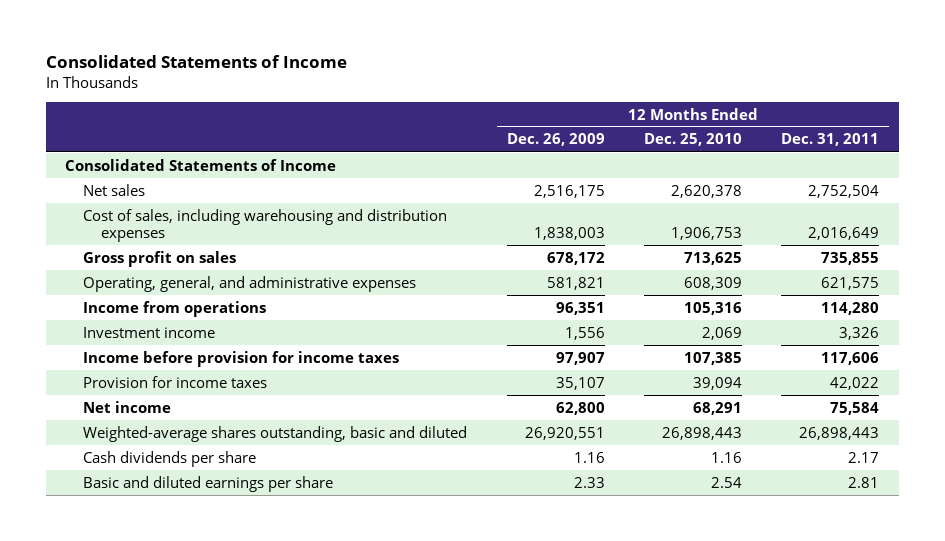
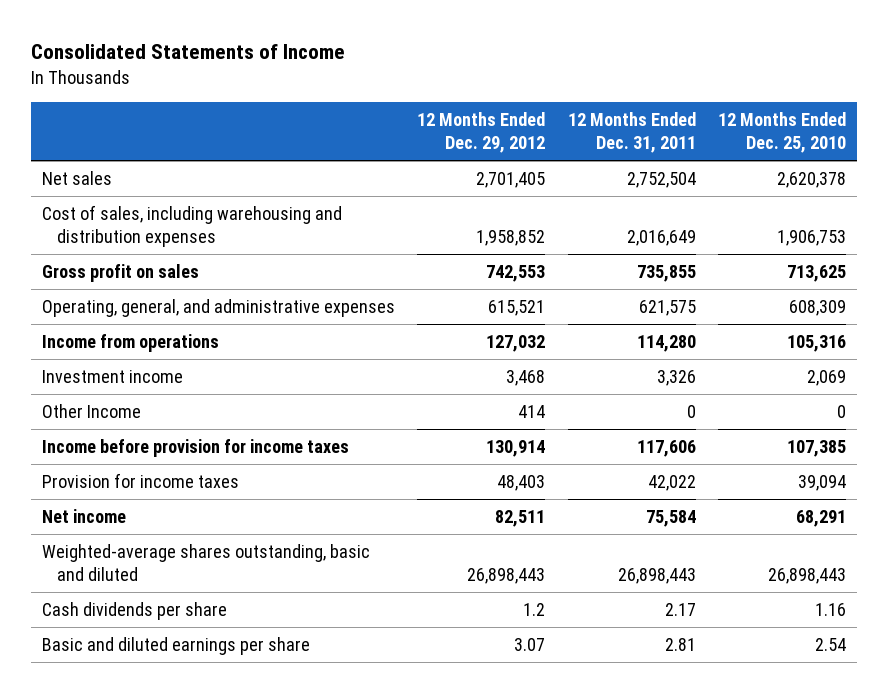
- | 12 Months Ended Dec. 26, 2009 | 12 Months Ended Dec. 25, 2010 | 12 Months Ended Dec. 31, 2011
+ | 12 Months Ended Dec. 29, 2012 | 12 Months Ended Dec. 31, 2011 | 12 Months Ended Dec. 25, 2010
- Consolidated Statements of Income
+ Other Income | 414 | 0 | 0

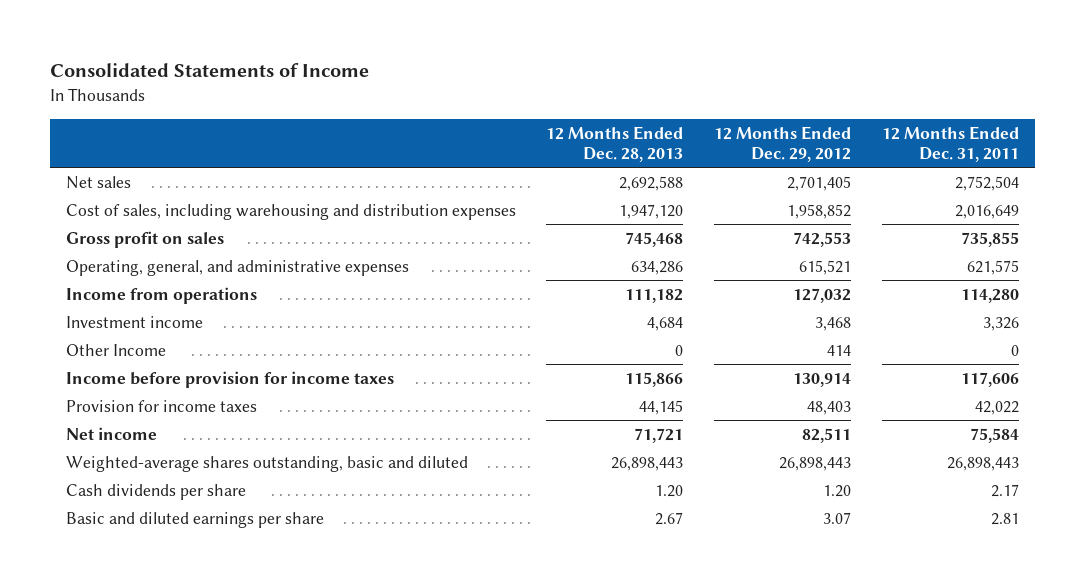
- | 12 Months Ended Dec. 29, 2012 | 12 Months Ended Dec. 31, 2011 | 12 Months Ended Dec. 25, 2010
+ | 12 Months Ended Dec. 28, 2013 | 12 Months Ended Dec. 29, 2012 | 12 Months Ended Dec. 31, 2011
- Cash dividends per share | 1.2 | 2.17 | 1.16
+ Cash dividends per share | 1.20 | 1.20 | 2.17

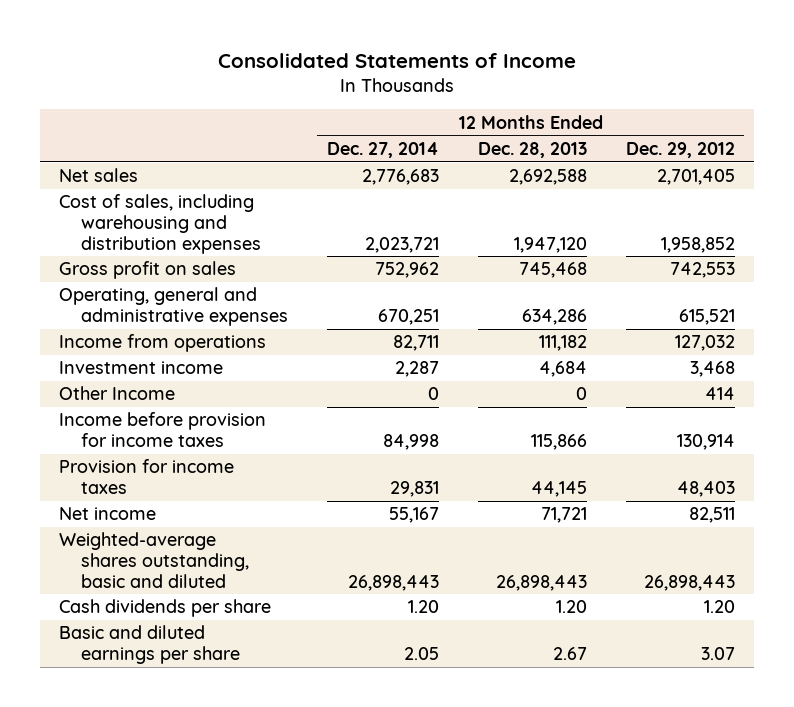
- | 12 Months Ended Dec. 28, 2013 | 12 Months Ended Dec. 29, 2012 | 12 Months Ended Dec. 31, 2011
+ | 12 Months Ended Dec. 27, 2014 | 12 Months Ended Dec. 28, 2013 | 12 Months Ended Dec. 29, 2012
- Operating, general, and administrative expenses | 634,286 | 615,521 | 621,575
+ Operating, general and administrative expenses | 670,251 | 634,286 | 615,521

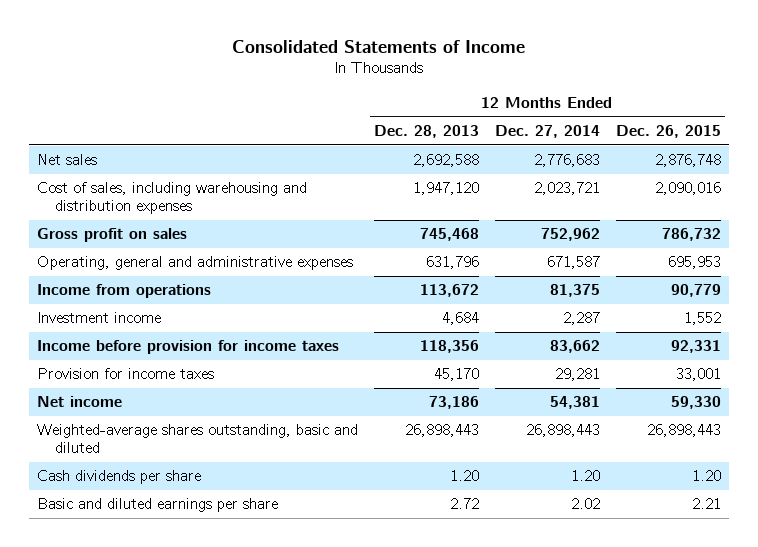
- | 12 Months Ended Dec. 27, 2014 | 12 Months Ended Dec. 28, 2013 | 12 Months Ended Dec. 29, 2012
+ | 12 Months Ended Dec. 28, 2013 | 12 Months Ended Dec. 27, 2014 | 12 Months Ended Dec. 26, 2015
- Operating, general and administrative expenses | 670,251 | 634,286 | 615,521
- Income from operations | 82,711 | 111,182 | 127,032
+ Operating, general and administrative expenses | 631,796 | 671,587 | 695,953
+ Income from operations | 113,672 | 81,375 | 90,779
- Other Income | 0 | 0 | 414
- Income before provision for income taxes | 84,998 | 115,866 | 130,914
- Provision for income taxes | 29,831 | 44,145 | 48,403
- Net income | 55,167 | 71,721 | 82,511
+ Income before provision for income taxes | 118,356 | 83,662 | 92,331
+ Provision for income taxes | 45,170 | 29,281 | 33,001
+ Net income | 73,186 | 54,381 | 59,330
- Basic and diluted earnings per share | 2.05 | 2.67 | 3.07
+ Basic and diluted earnings per share | 2.72 | 2.02 | 2.21

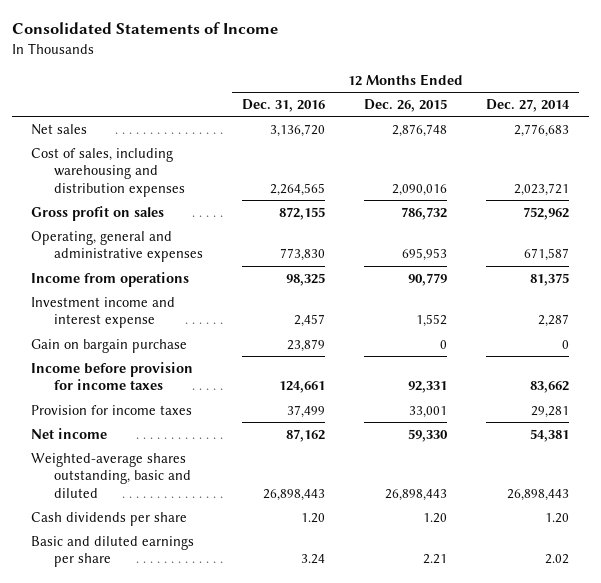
- | 12 Months Ended Dec. 28, 2013 | 12 Months Ended Dec. 27, 2014 | 12 Months Ended Dec. 26, 2015
+ | 12 Months Ended Dec. 31, 2016 | 12 Months Ended Dec. 26, 2015 | 12 Months Ended Dec. 27, 2014
- Investment income | 4,684 | 2,287 | 1,552
+ Investment income and interest expense | 2,457 | 1,552 | 2,287
+ Gain on bargain purchase | 23,879 | 0 | 0

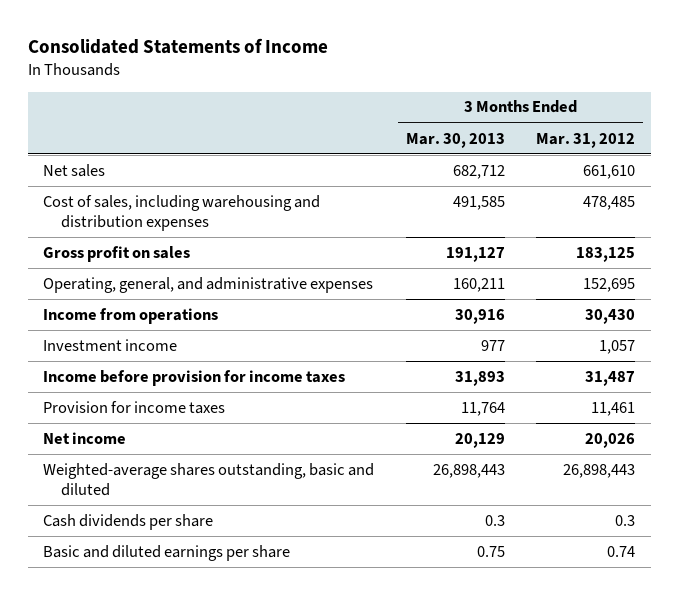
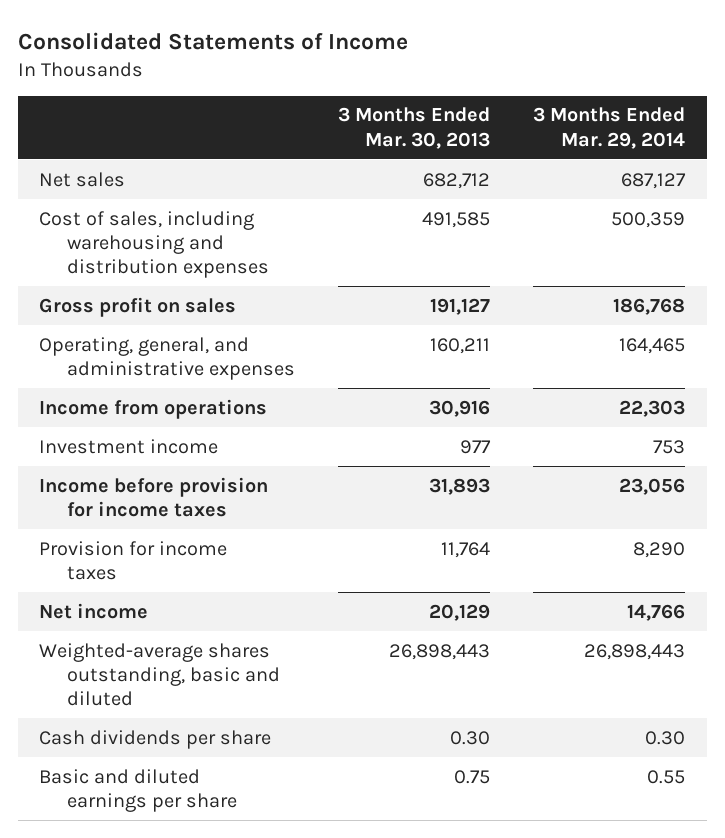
- | 3 Months Ended Mar. 30, 2013 | 3 Months Ended Mar. 31, 2012
+ | 3 Months Ended Mar. 30, 2013 | 3 Months Ended Mar. 29, 2014
- Cash dividends per share | 0.3 | 0.3
+ Cash dividends per share | 0.30 | 0.30

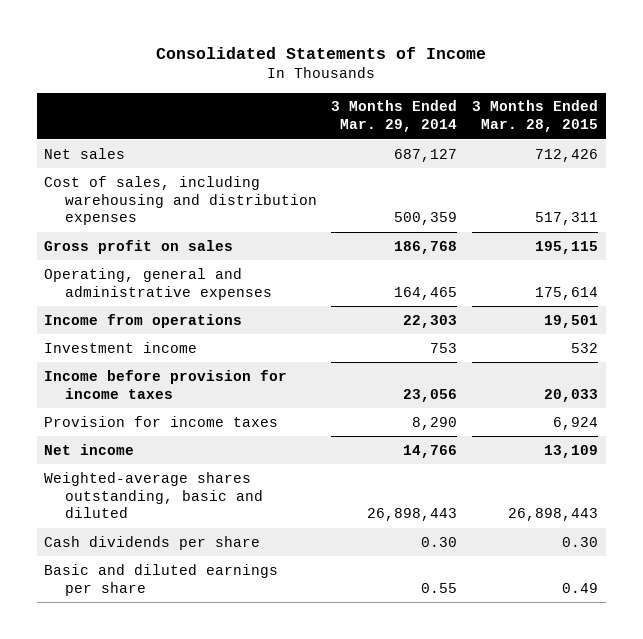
- | 3 Months Ended Mar. 30, 2013 | 3 Months Ended Mar. 29, 2014
+ | 3 Months Ended Mar. 29, 2014 | 3 Months Ended Mar. 28, 2015
- Operating, general, and administrative expenses | 160,211 | 164,465
+ Operating, general and administrative expenses | 164,465 | 175,614

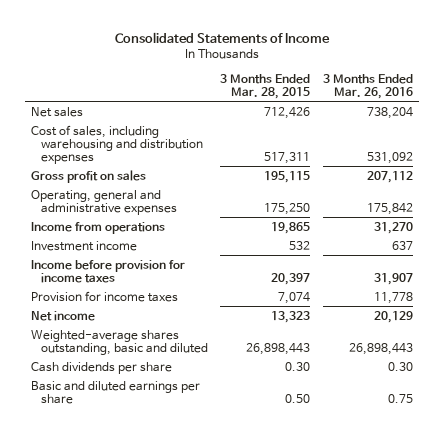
- | 3 Months Ended Mar. 29, 2014 | 3 Months Ended Mar. 28, 2015
+ | 3 Months Ended Mar. 28, 2015 | 3 Months Ended Mar. 26, 2016
- Operating, general and administrative expenses | 164,465 | 175,614
- Income from operations | 22,303 | 19,501
+ Operating, general and administrative expenses | 175,250 | 175,842
+ Income from operations | 19,865 | 31,270
- Income before provision for income taxes | 23,056 | 20,033
- Provision for income taxes | 8,290 | 6,924
- Net income | 14,766 | 13,109
+ Income before provision for income taxes | 20,397 | 31,907
+ Provision for income taxes | 7,074 | 11,778
+ Net income | 13,323 | 20,129
- Basic and diluted earnings per share | 0.55 | 0.49
+ Basic and diluted earnings per share | 0.50 | 0.75

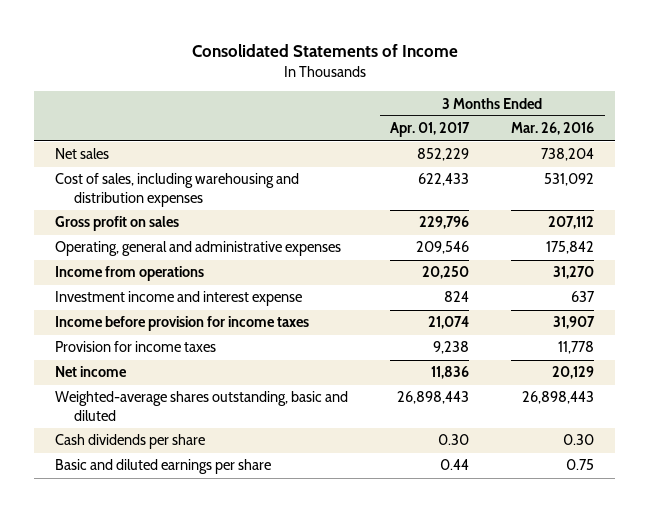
- | 3 Months Ended Mar. 28, 2015 | 3 Months Ended Mar. 26, 2016
+ | 3 Months Ended Apr. 01, 2017 | 3 Months Ended Mar. 26, 2016
- Investment income | 532 | 637
+ Investment income and interest expense | 824 | 637

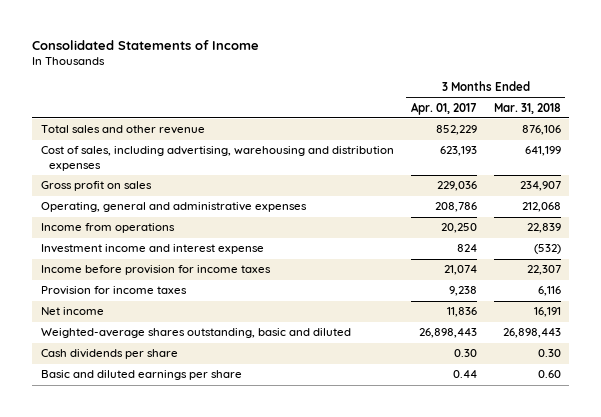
- | 3 Months Ended Apr. 01, 2017 | 3 Months Ended Mar. 26, 2016
+ | 3 Months Ended Apr. 01, 2017 | 3 Months Ended Mar. 31, 2018
- Net sales | 852,229 | 738,204
- Cost of sales, including warehousing and distribution expenses | 622,433 | 531,092
- Gross profit on sales | 229,796 | 207,112
- Operating, general and administrative expenses | 209,546 | 175,842
+ Total sales and other revenue | 852,229 | 876,106
+ Cost of sales, including advertising, warehousing and distribution expenses | 623,193 | 641,199
+ Gross profit on sales | 229,036 | 234,907
+ Operating, general and administrative expenses | 208,786 | 212,068

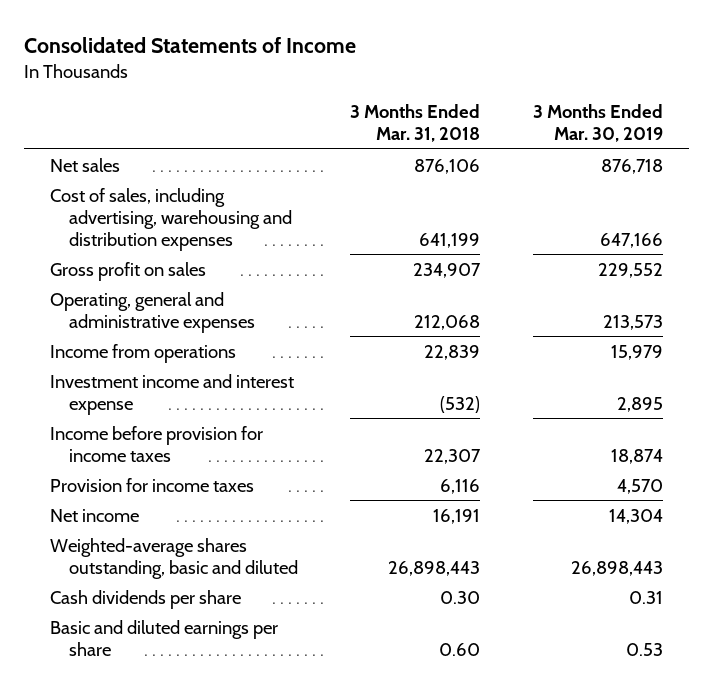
- | 3 Months Ended Apr. 01, 2017 | 3 Months Ended Mar. 31, 2018
+ | 3 Months Ended Mar. 31, 2018 | 3 Months Ended Mar. 30, 2019
- Total sales and other revenue | 852,229 | 876,106
+ Net sales | 876,106 | 876,718

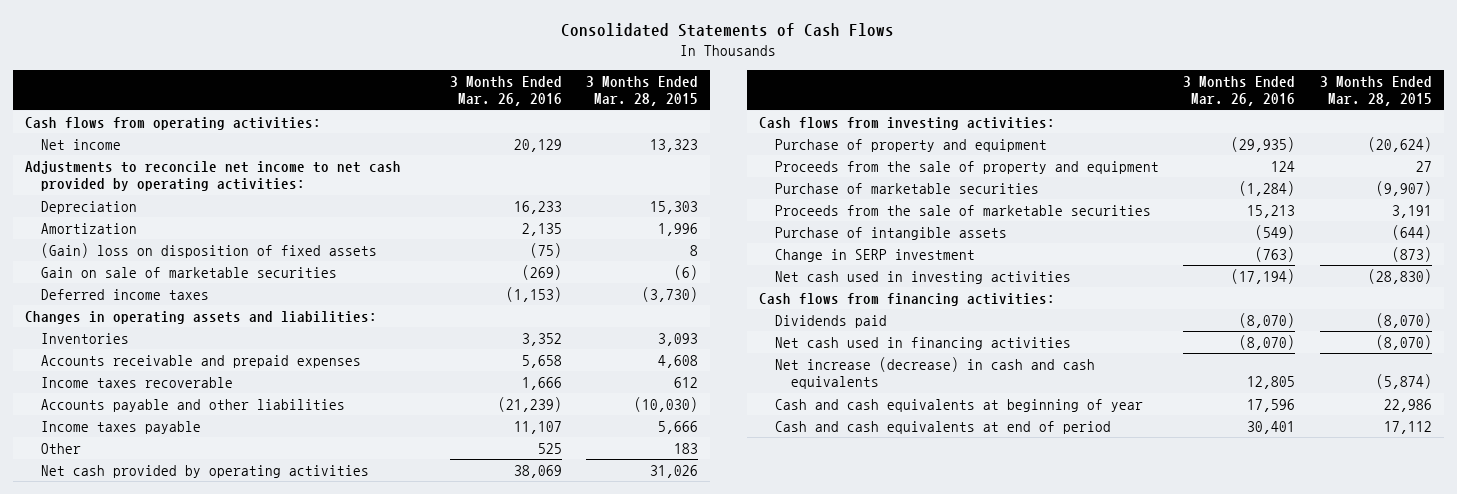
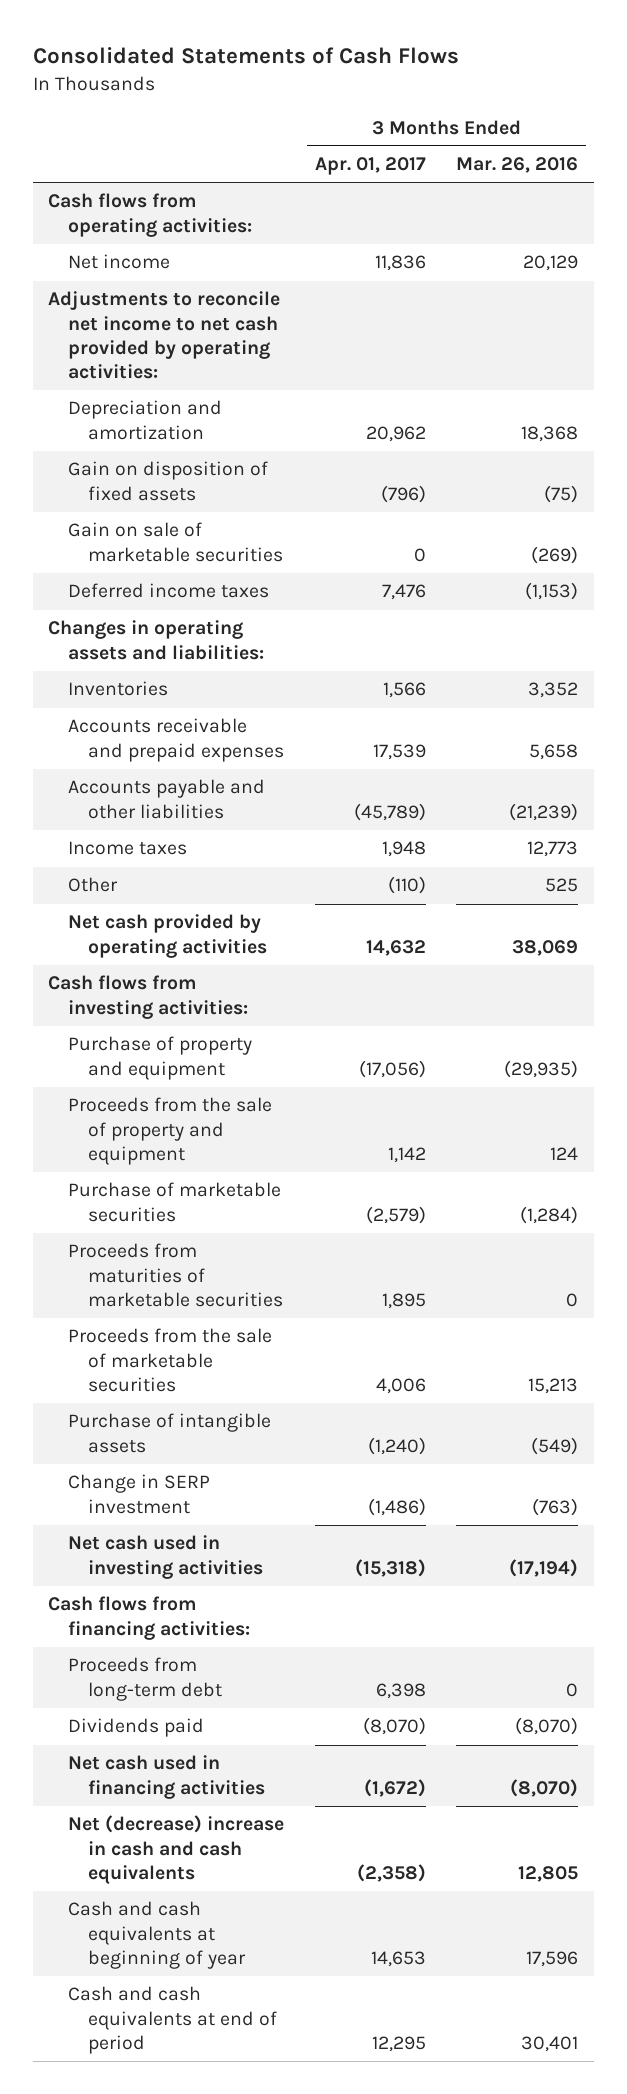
- | 3 Months Ended Mar. 26, 2016 | 3 Months Ended Mar. 28, 2015
+ | 3 Months Ended Apr. 01, 2017 | 3 Months Ended Mar. 26, 2016
- Depreciation | 16,233 | 15,303
- Amortization | 2,135 | 1,996
- (Gain) loss on disposition of fixed assets | (75) | 8
+ Depreciation and amortization | 20,962 | 18,368
+ Gain on disposition of fixed assets | (796) | (75)
- Income taxes recoverable | 1,666 | 612
- Income taxes payable | 11,107 | 5,666
+ Income taxes | 1,948 | 12,773
+ Proceeds from maturities of marketable securities | 1,895 | 0
+ Proceeds from long-term debt | 6,398 | 0
- Net increase (decrease) in cash and cash equivalents | 12,805 | (5,874)
+ Net (decrease) increase in cash and cash equivalents | (2,358) | 12,805

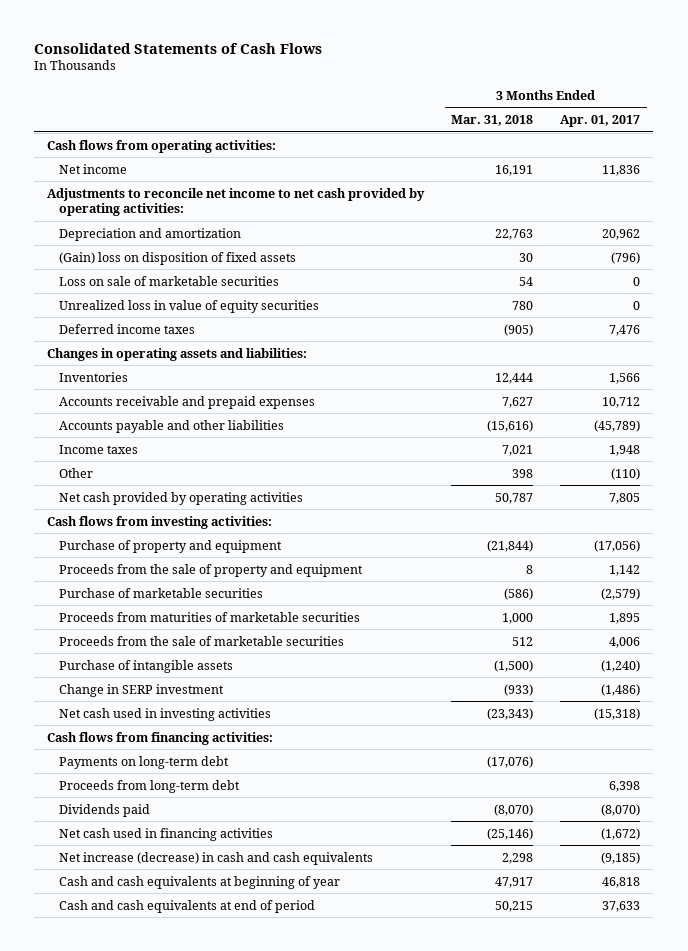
- | 3 Months Ended Apr. 01, 2017 | 3 Months Ended Mar. 26, 2016
+ | 3 Months Ended Mar. 31, 2018 | 3 Months Ended Apr. 01, 2017
- Gain on disposition of fixed assets | (796) | (75)
- Gain on sale of marketable securities | 0 | (269)
+ (Gain) loss on disposition of fixed assets | 30 | (796)
+ Loss on sale of marketable securities | 54 | 0
+ Unrealized loss in value of equity securities | 780 | 0
- Accounts receivable and prepaid expenses | 17,539 | 5,658
+ Accounts receivable and prepaid expenses | 7,627 | 10,712
- Net cash provided by operating activities | 14,632 | 38,069
+ Net cash provided by operating activities | 50,787 | 7,805
+ Payments on long-term debt | (17,076) |
- Net (decrease) increase in cash and cash equivalents | (2,358) | 12,805
- Cash and cash equivalents at beginning of year | 14,653 | 17,596
- Cash and cash equivalents at end of period | 12,295 | 30,401
+ Net increase (decrease) in cash and cash equivalents | 2,298 | (9,185)
+ Cash and cash equivalents at beginning of year | 47,917 | 46,818
+ Cash and cash equivalents at end of period | 50,215 | 37,633

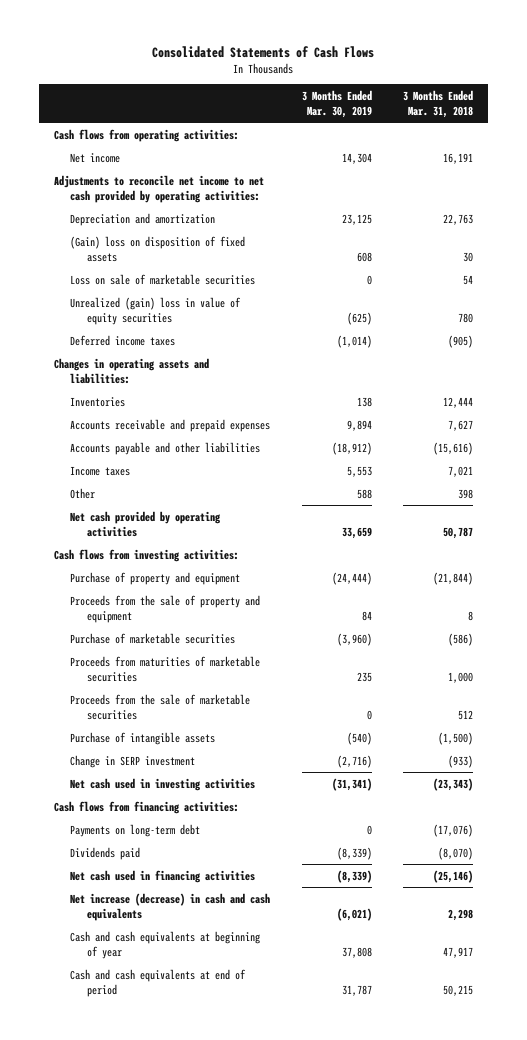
- | 3 Months Ended Mar. 31, 2018 | 3 Months Ended Apr. 01, 2017
+ | 3 Months Ended Mar. 30, 2019 | 3 Months Ended Mar. 31, 2018
- Unrealized loss in value of equity securities | 780 | 0
+ Unrealized (gain) loss in value of equity securities | (625) | 780
- Proceeds from long-term debt | | 6,398

